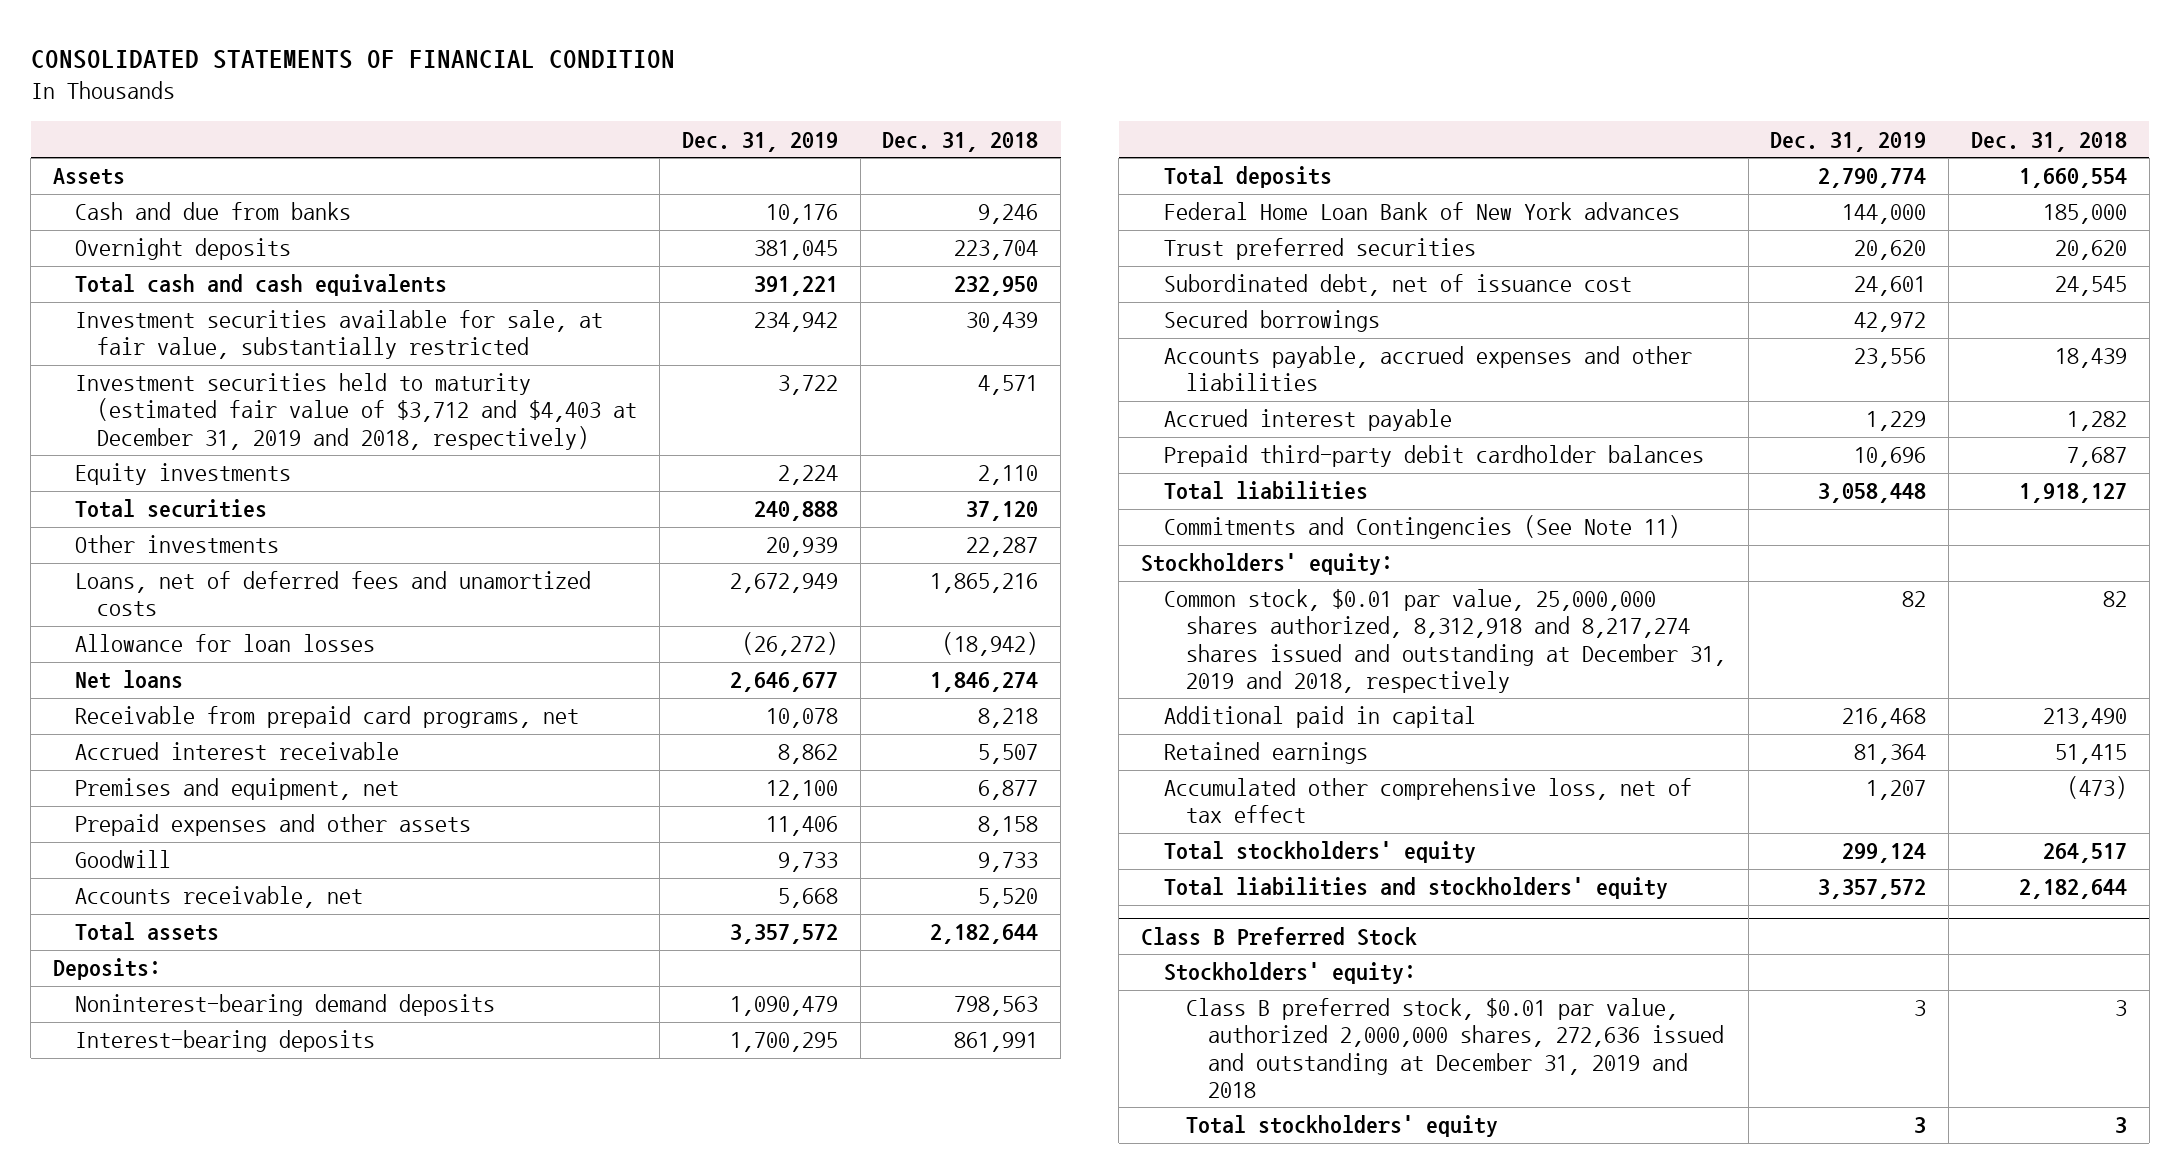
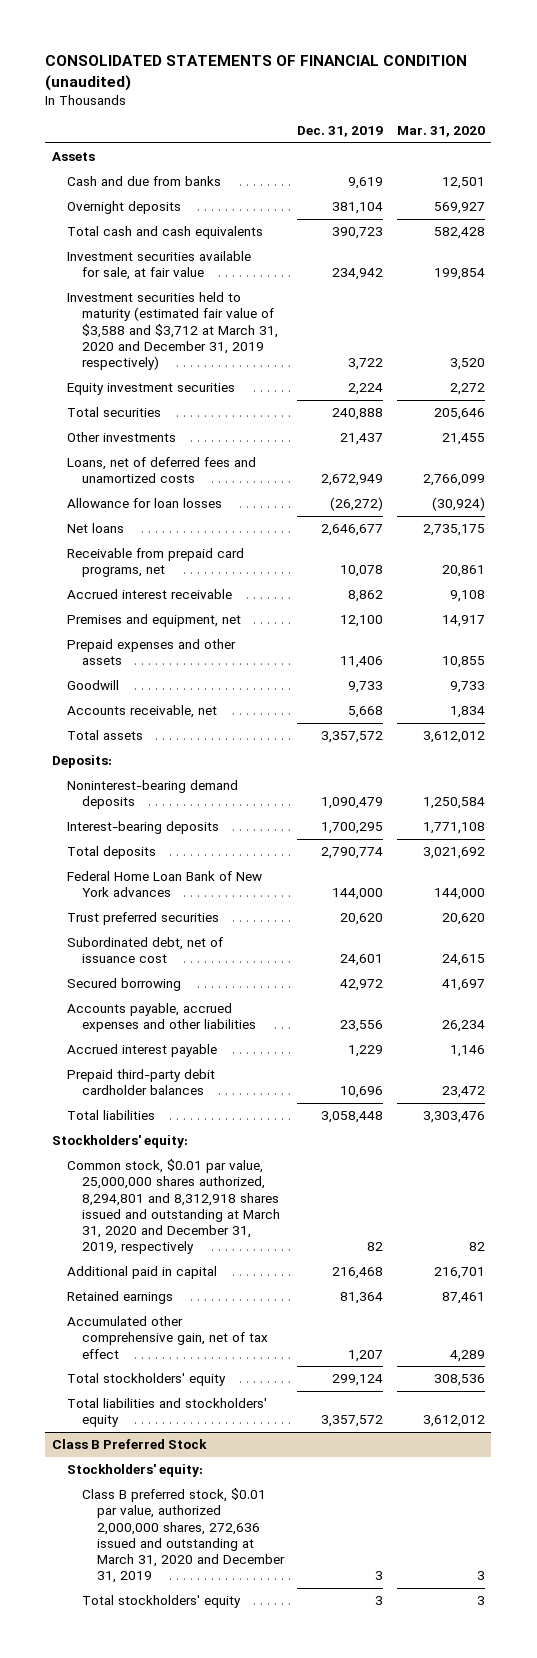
- CONSOLIDATED STATEMENTS OF FINANCIAL CONDITION
+ CONSOLIDATED STATEMENTS OF FINANCIAL CONDITION (unaudited)
- | Dec. 31, 2019 | Dec. 31, 2018
+ | Dec. 31, 2019 | Mar. 31, 2020
- Cash and due from banks | 10,176 | 9,246
- Overnight deposits | 381,045 | 223,704
- Total cash and cash equivalents | 391,221 | 232,950
- Investment securities available for sale, at fair value, substantially restricted | 234,942 | 30,439
- Investment securities held to maturity (estimated fair value of $3,712 and $4,403 at December 31, 2019 and 2018, respectively) | 3,722 | 4,571
- Equity investments | 2,224 | 2,110
+ Cash and due from banks | 9,619 | 12,501
+ Overnight deposits | 381,104 | 569,927
+ Total cash and cash equivalents | 390,723 | 582,428
+ Investment securities available for sale, at fair value | 234,942 | 199,854
+ Investment securities held to maturity (estimated fair value of $3,588 and $3,712 at March 31, 2020 and December 31, 2019 respectively) | 3,722 | 3,520
+ Equity investment securities | 2,224 | 2,272
- Other investments | 20,939 | 22,287
+ Other investments | 21,437 | 21,455
- Secured borrowings | 42,972 |
+ Secured borrowing | 42,972 | 41,697
- Commitments and Contingencies (See Note 11)
- Common stock, $0.01 par value, 25,000,000 shares authorized, 8,312,918 and 8,217,274 shares issued and outstanding at December 31, 2019 and 2018, respectively | 82 | 82
+ Common stock, $0.01 par value, 25,000,000 shares authorized, 8,294,801 and 8,312,918 shares issued and outstanding at March 31, 2020 and December 31, 2019, respectively | 82 | 82
- Accumulated other comprehensive loss, net of tax effect | 1,207 | (473)
+ Accumulated other comprehensive gain, net of tax effect | 1,207 | 4,289
@ Class B Preferred Stock
- Class B preferred stock, $0.01 par value, authorized 2,000,000 shares, 272,636 issued and outstanding at December 31, 2019 and 2018 | 3 | 3
+ Class B preferred stock, $0.01 par value, authorized 2,000,000 shares, 272,636 issued and outstanding at March 31, 2020 and December 31, 2019 | 3 | 3

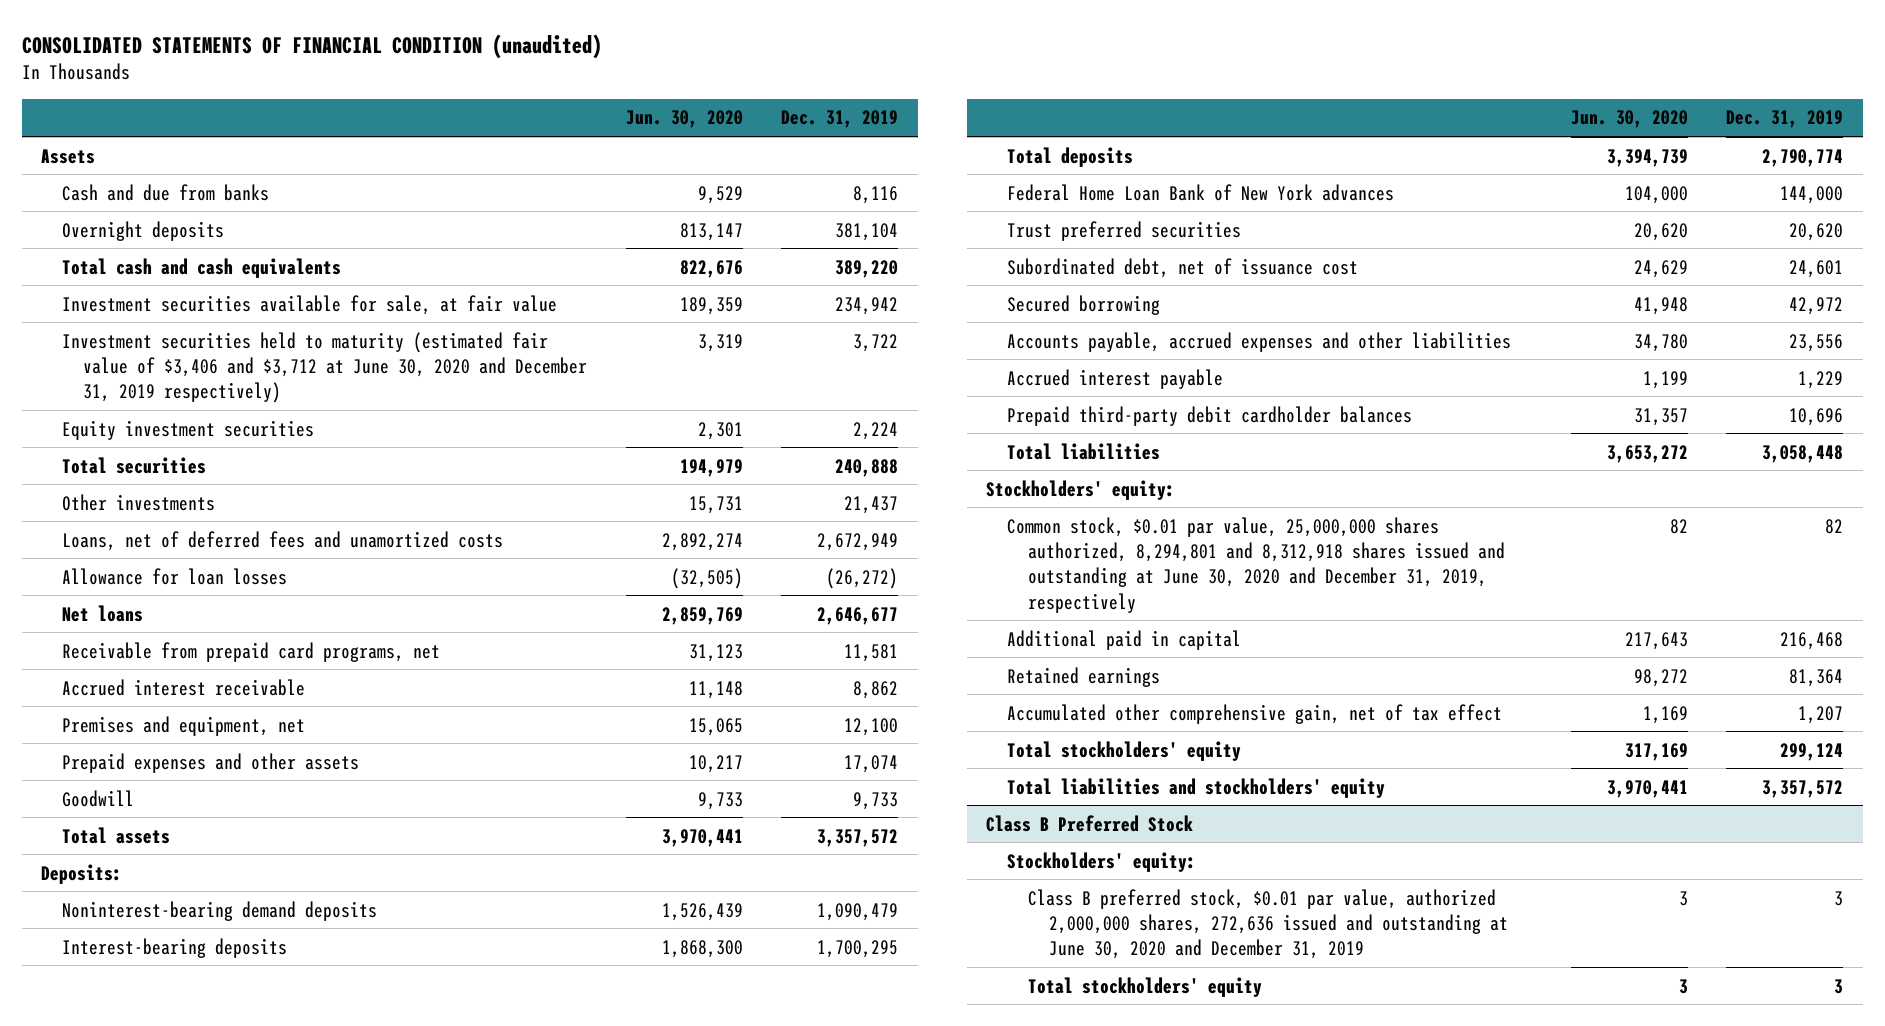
- | Dec. 31, 2019 | Mar. 31, 2020
+ | Jun. 30, 2020 | Dec. 31, 2019
- Cash and due from banks | 9,619 | 12,501
+ Cash and due from banks | 9,529 | 8,116
- Total cash and cash equivalents | 390,723 | 582,428
+ Total cash and cash equivalents | 822,676 | 389,220
- Investment securities held to maturity (estimated fair value of $3,588 and $3,712 at March 31, 2020 and December 31, 2019 respectively) | 3,722 | 3,520
+ Investment securities held to maturity (estimated fair value of $3,406 and $3,712 at June 30, 2020 and December 31, 2019 respectively) | 3,319 | 3,722
- Receivable from prepaid card programs, net | 10,078 | 20,861
+ Receivable from prepaid card programs, net | 31,123 | 11,581
- Prepaid expenses and other assets | 11,406 | 10,855
+ Prepaid expenses and other assets | 10,217 | 17,074
- Accounts receivable, net | 5,668 | 1,834
- Common stock, $0.01 par value, 25,000,000 shares authorized, 8,294,801 and 8,312,918 shares issued and outstanding at March 31, 2020 and December 31, 2019, respectively | 82 | 82
+ Common stock, $0.01 par value, 25,000,000 shares authorized, 8,294,801 and 8,312,918 shares issued and outstanding at June 30, 2020 and December 31, 2019, respectively | 82 | 82
@ Class B Preferred Stock
- Class B preferred stock, $0.01 par value, authorized 2,000,000 shares, 272,636 issued and outstanding at March 31, 2020 and December 31, 2019 | 3 | 3
+ Class B preferred stock, $0.01 par value, authorized 2,000,000 shares, 272,636 issued and outstanding at June 30, 2020 and December 31, 2019 | 3 | 3

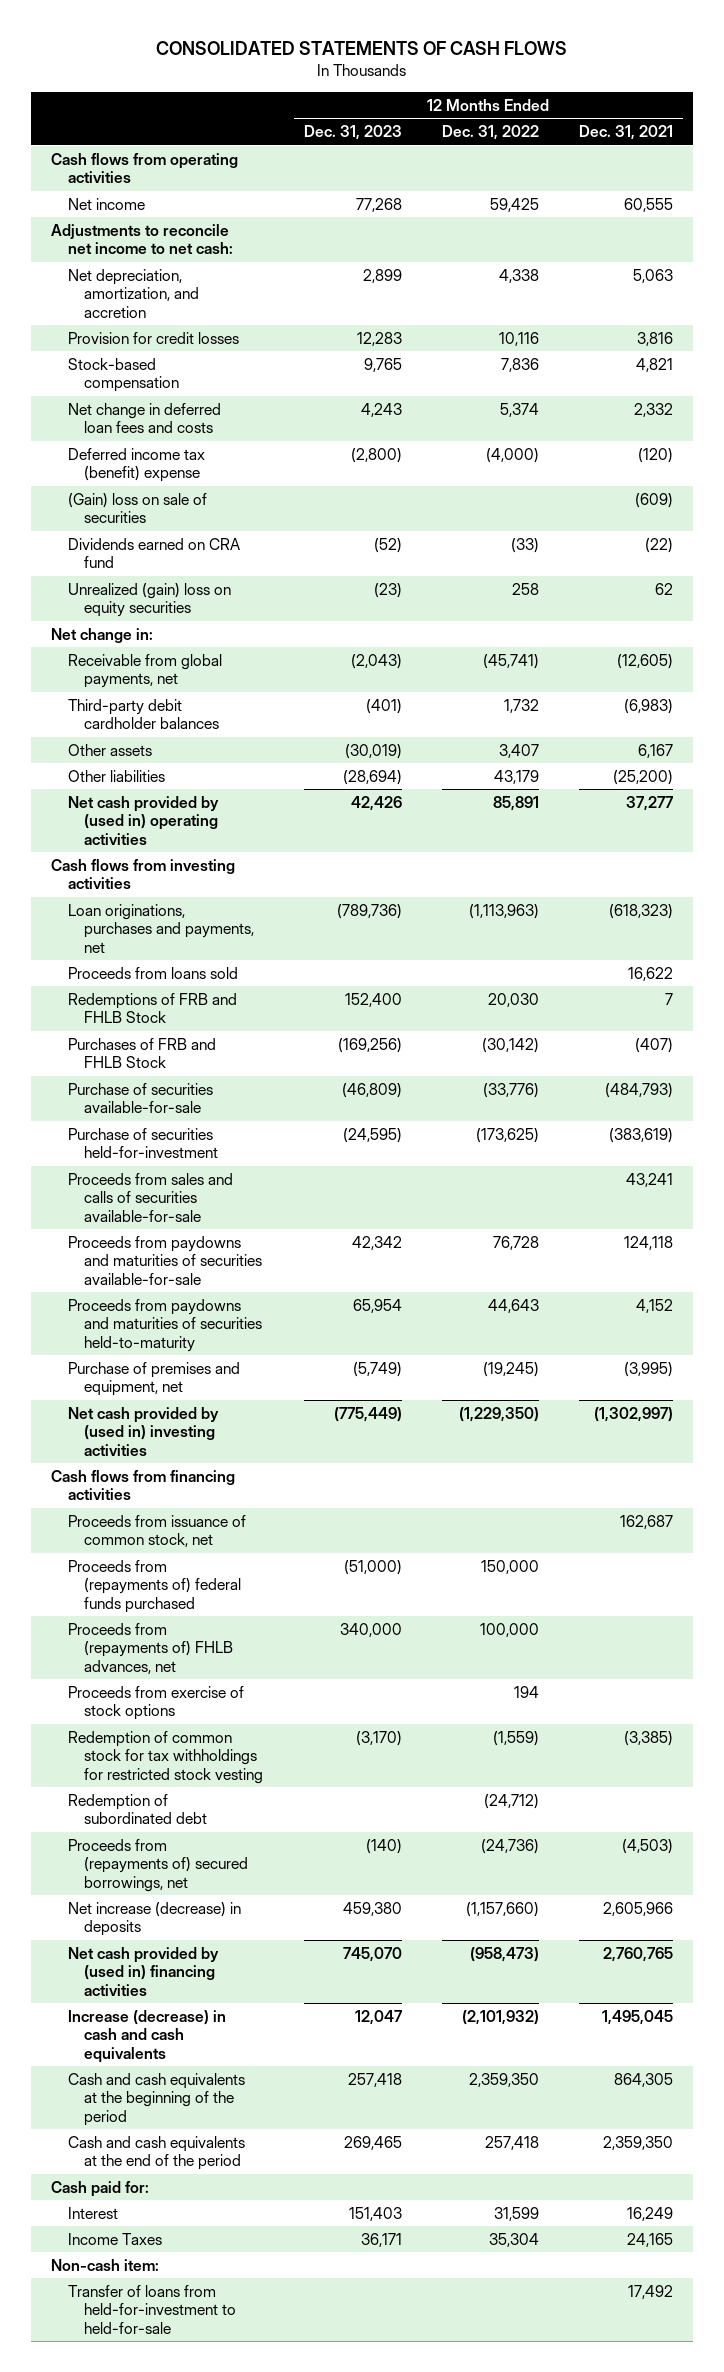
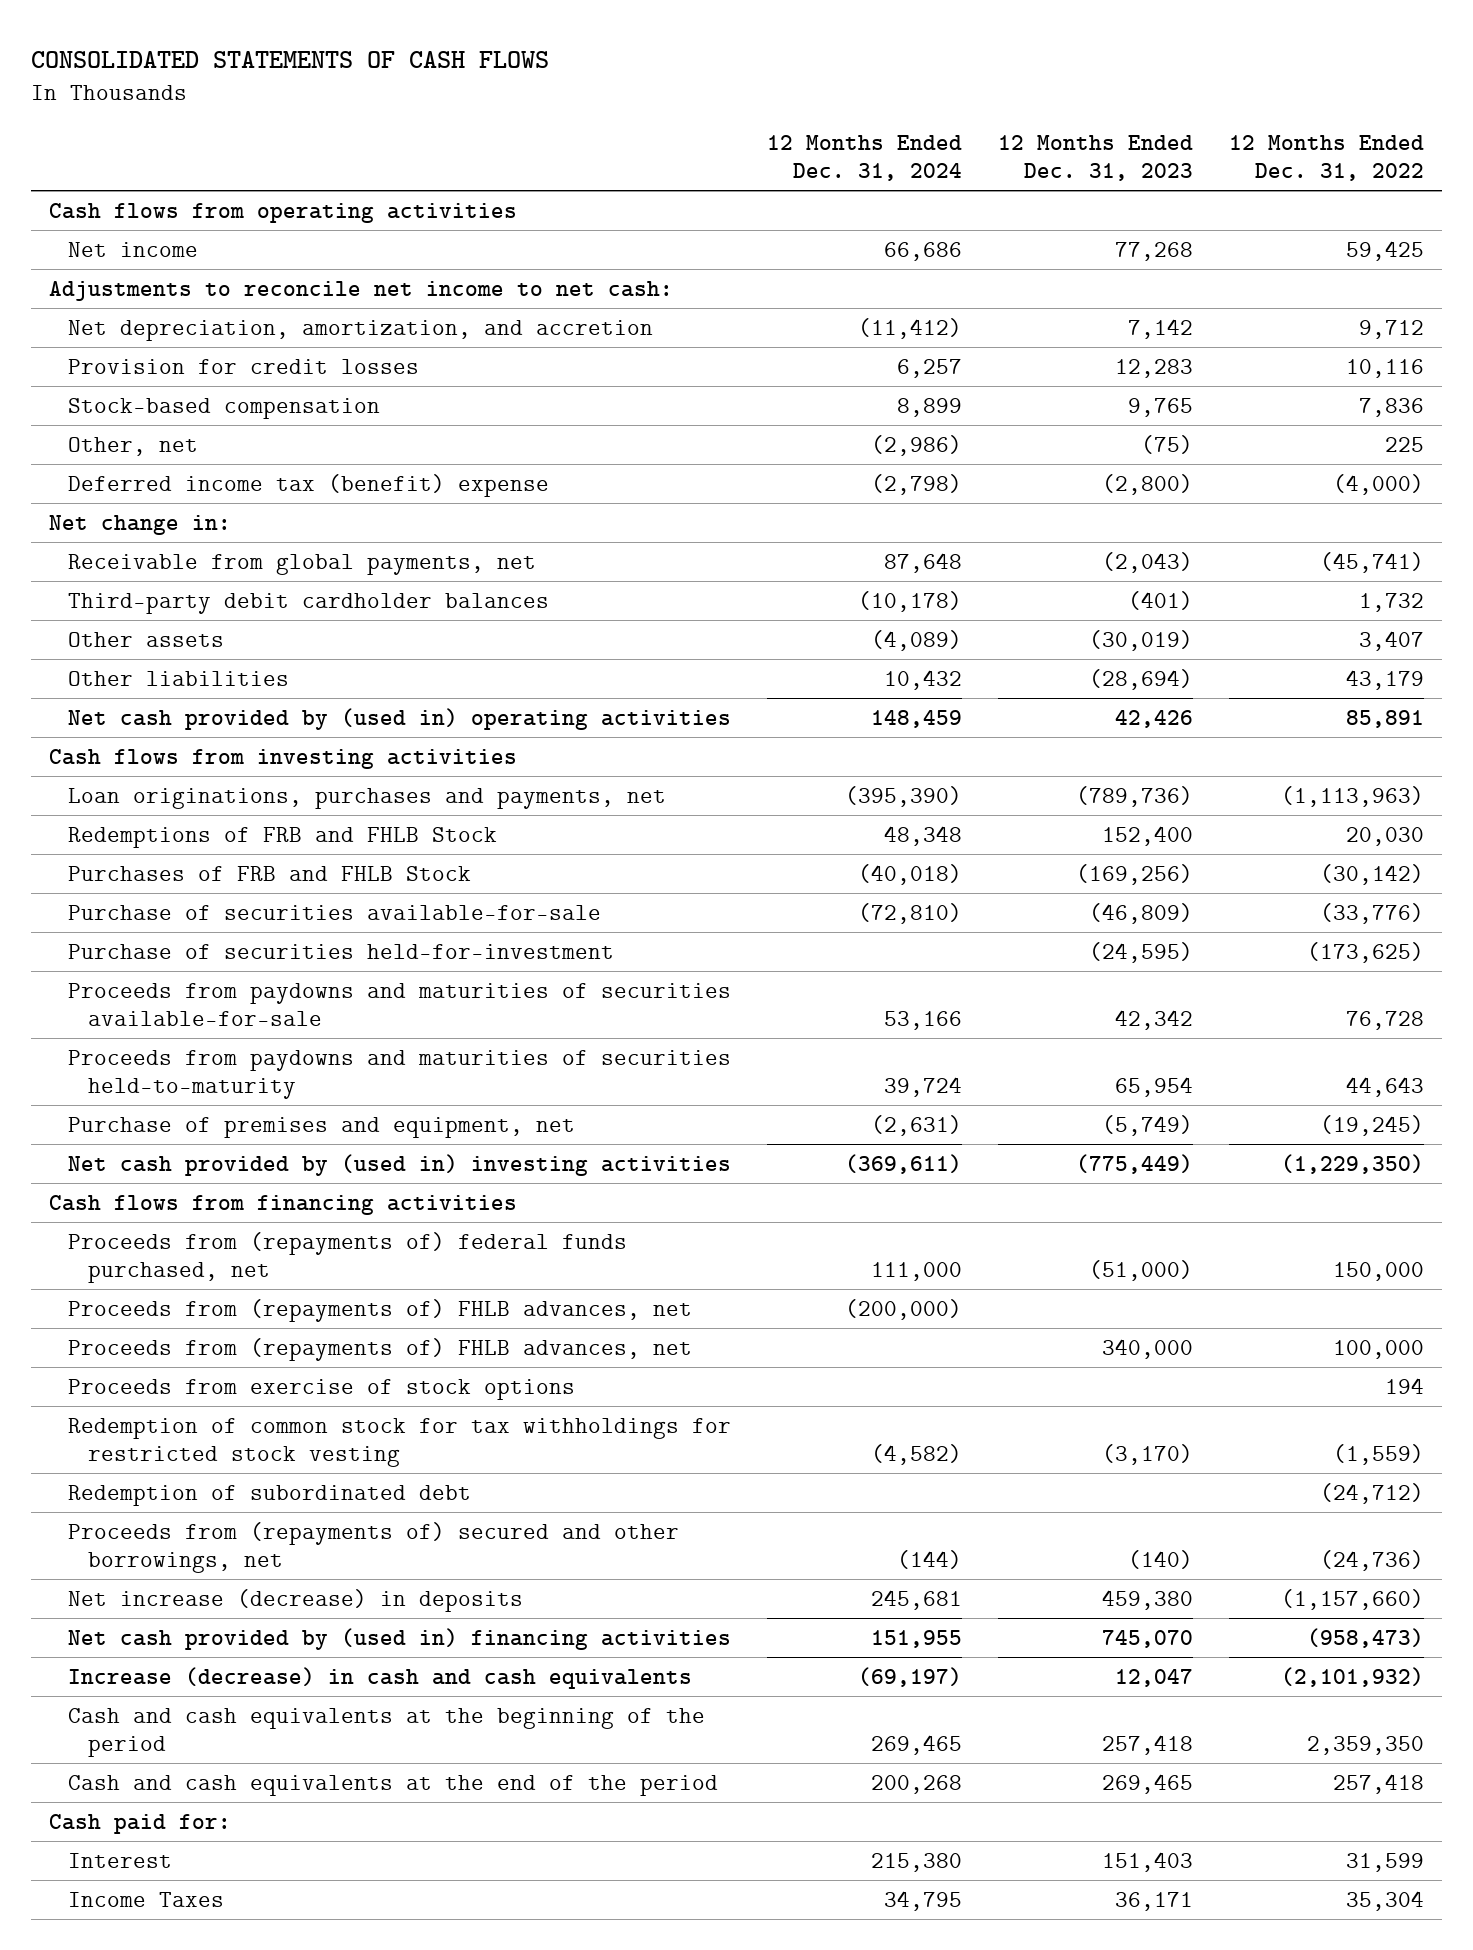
- | 12 Months Ended Dec. 31, 2023 | 12 Months Ended Dec. 31, 2022 | 12 Months Ended Dec. 31, 2021
+ | 12 Months Ended Dec. 31, 2024 | 12 Months Ended Dec. 31, 2023 | 12 Months Ended Dec. 31, 2022
- Net depreciation, amortization, and accretion | 2,899 | 4,338 | 5,063
+ Net depreciation, amortization, and accretion | (11,412) | 7,142 | 9,712
- Net change in deferred loan fees and costs | 4,243 | 5,374 | 2,332
+ Other, net | (2,986) | (75) | 225
- (Gain) loss on sale of securities | | | (609)
- Dividends earned on CRA fund | (52) | (33) | (22)
- Unrealized (gain) loss on equity securities | (23) | 258 | 62
- Proceeds from loans sold | | | 16,622
- Proceeds from sales and calls of securities available-for-sale | | | 43,241
- Proceeds from issuance of common stock, net | | | 162,687
- Proceeds from (repayments of) federal funds purchased | (51,000) | 150,000 |
+ Proceeds from (repayments of) federal funds purchased, net | 111,000 | (51,000) | 150,000
+ Proceeds from (repayments of) FHLB advances, net | (200,000) | |
- Proceeds from (repayments of) secured borrowings, net | (140) | (24,736) | (4,503)
+ Proceeds from (repayments of) secured and other borrowings, net | (144) | (140) | (24,736)
- Non-cash item:
- Transfer of loans from held-for-investment to held-for-sale | | | 17,492

